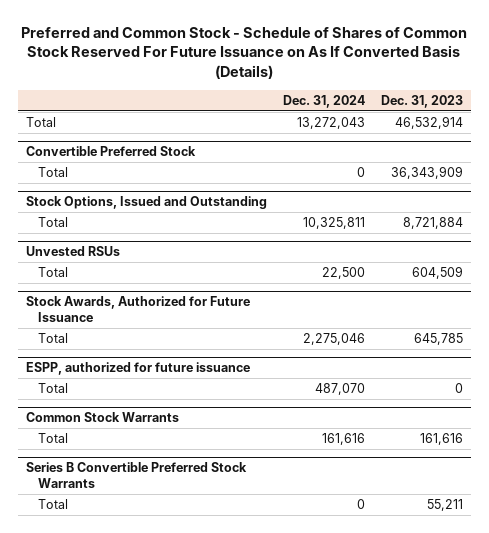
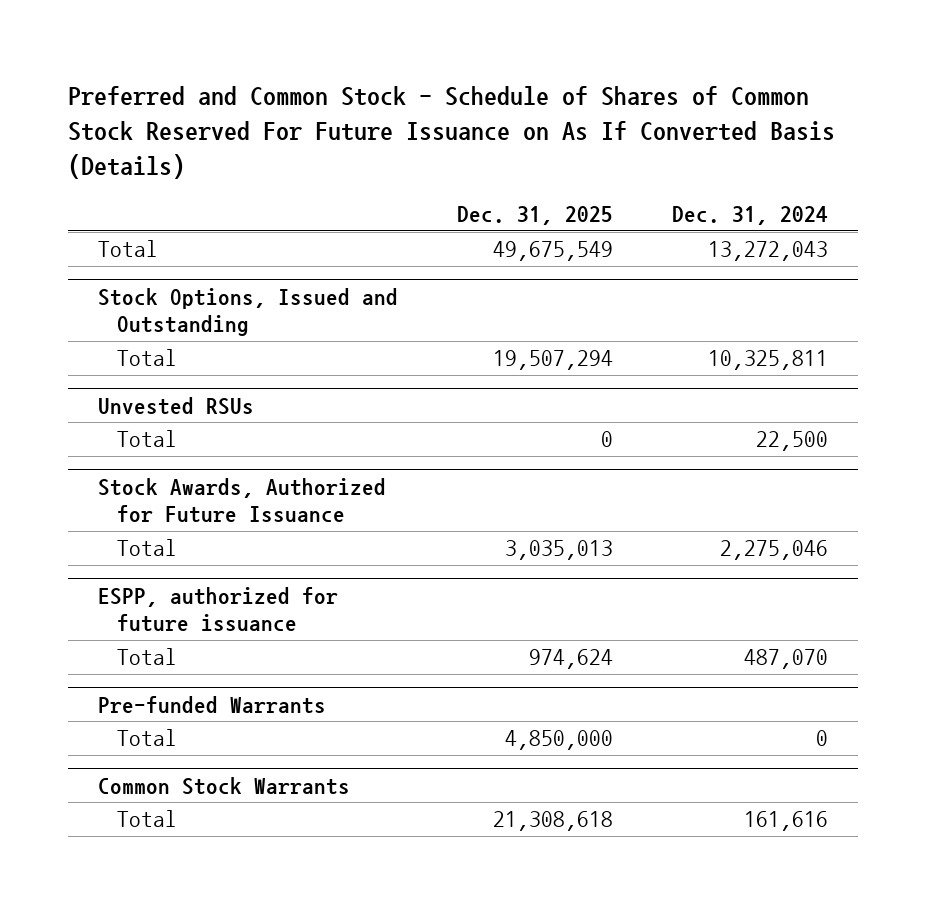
- | Dec. 31, 2024 | Dec. 31, 2023
+ | Dec. 31, 2025 | Dec. 31, 2024
- Convertible Preferred Stock
- Total | 0 | 36,343,909
+ Pre-funded Warrants
+ Total | 4,850,000 | 0
- Series B Convertible Preferred Stock Warrants
- Total | 0 | 55,211

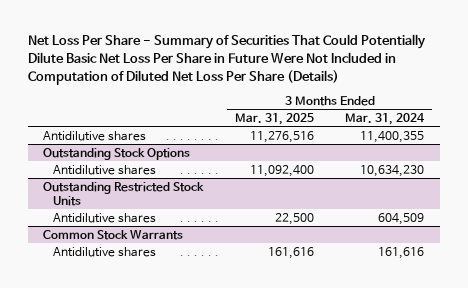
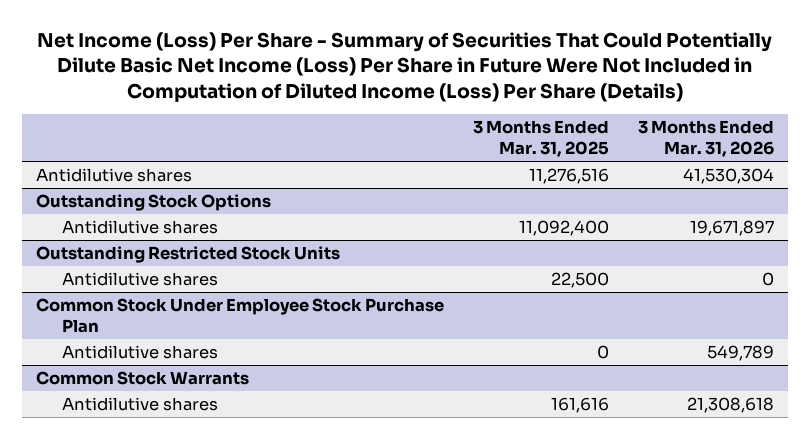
- Net Loss Per Share - Summary of Securities That Could Potentially Dilute Basic Net Loss Per Share in Future Were Not Included in Computation of Diluted Net Loss Per Share (Details)
+ Net Income (Loss) Per Share - Summary of Securities That Could Potentially Dilute Basic Net Income (Loss) Per Share in Future Were Not Included in Computation of Diluted Income (Loss) Per Share (Details)
- | 3 Months Ended Mar. 31, 2025 | 3 Months Ended Mar. 31, 2024
+ | 3 Months Ended Mar. 31, 2025 | 3 Months Ended Mar. 31, 2026
+ Common Stock Under Employee Stock Purchase Plan
+ Antidilutive shares | 0 | 549,789

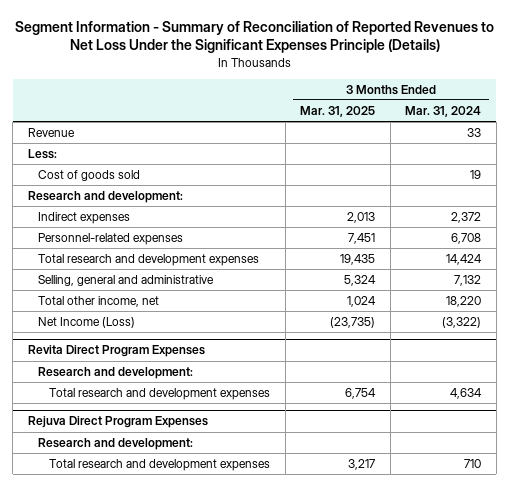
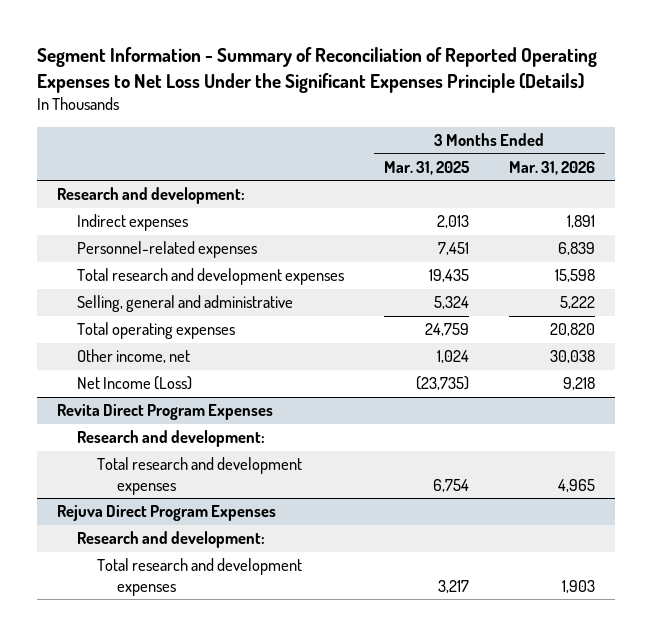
- Segment Information - Summary of Reconciliation of Reported Revenues to Net Loss Under the Significant Expenses Principle (Details)
+ Segment Information - Summary of Reconciliation of Reported Operating Expenses to Net Loss Under the Significant Expenses Principle (Details)
- | 3 Months Ended Mar. 31, 2025 | 3 Months Ended Mar. 31, 2024
+ | 3 Months Ended Mar. 31, 2025 | 3 Months Ended Mar. 31, 2026
- Revenue | | 33
- Less:
- Cost of goods sold | | 19
- Total other income, net | 1,024 | 18,220
+ Total operating expenses | 24,759 | 20,820
+ Other income, net | 1,024 | 30,038

